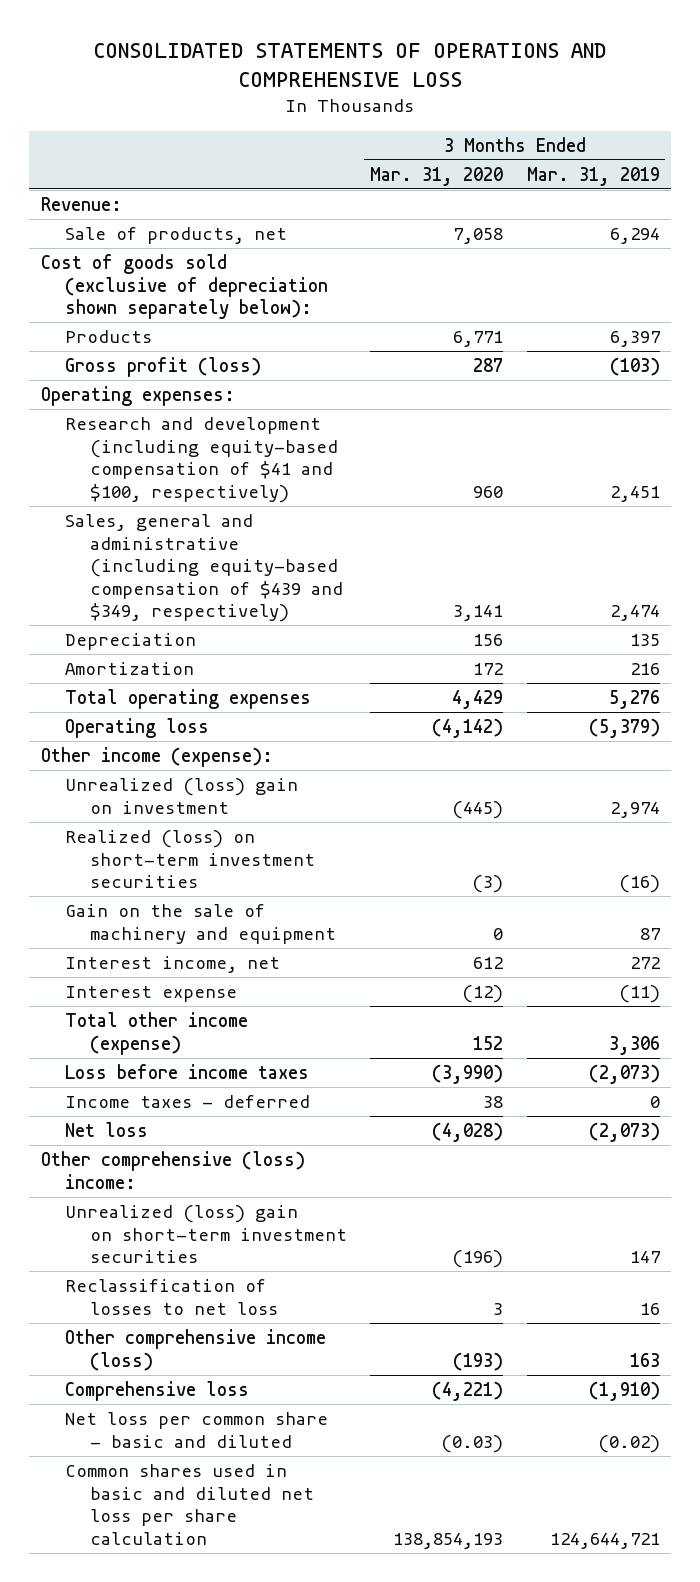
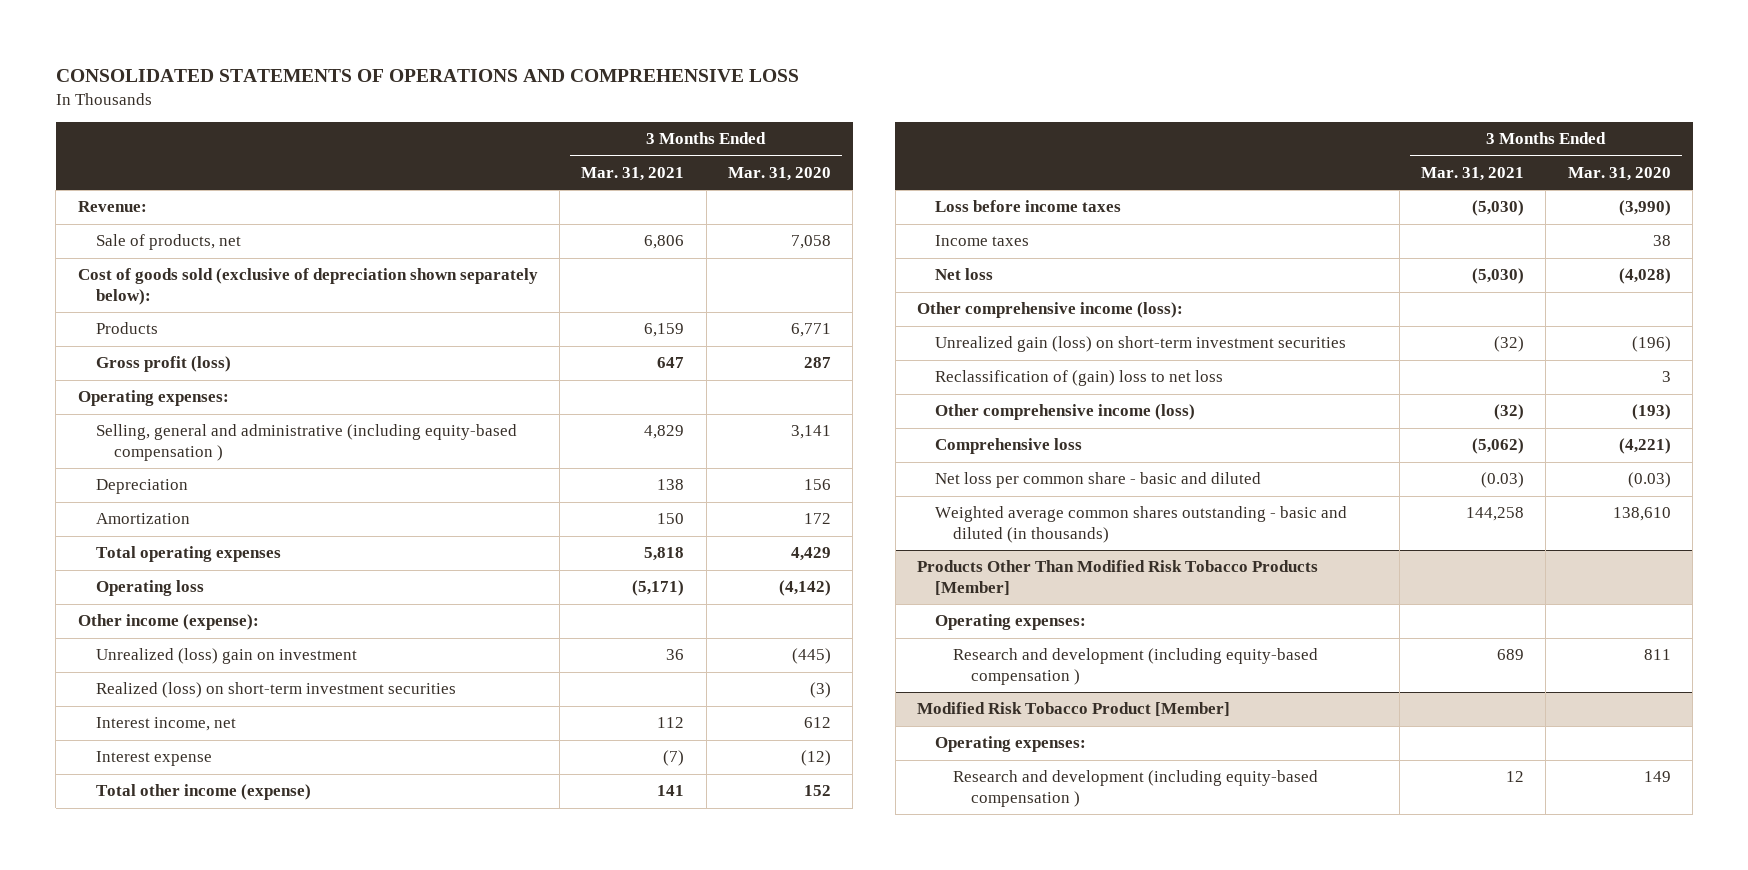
- | 3 Months Ended Mar. 31, 2020 | 3 Months Ended Mar. 31, 2019
+ | 3 Months Ended Mar. 31, 2021 | 3 Months Ended Mar. 31, 2020
- Research and development (including equity-based compensation of $41 and $100, respectively) | 960 | 2,451
- Sales, general and administrative (including equity-based compensation of $439 and $349, respectively) | 3,141 | 2,474
+ Selling, general and administrative (including equity-based compensation ) | 4,829 | 3,141
- Gain on the sale of machinery and equipment | 0 | 87
- Income taxes - deferred | 38 | 0
+ Income taxes | | 38
- Other comprehensive (loss) income:
- Unrealized (loss) gain on short-term investment securities | (196) | 147
- Reclassification of losses to net loss | 3 | 16
+ Other comprehensive income (loss):
+ Unrealized gain (loss) on short-term investment securities | (32) | (196)
+ Reclassification of (gain) loss to net loss | | 3
- Common shares used in basic and diluted net loss per share calculation | 138,854,193 | 124,644,721
+ Weighted average common shares outstanding - basic and diluted (in thousands) | 144,258 | 138,610
+ Products Other Than Modified Risk Tobacco Products [Member]
+ Operating expenses:
+ Research and development (including equity-based compensation ) | 689 | 811
+ Modified Risk Tobacco Product [Member]
+ Operating expenses:
+ Research and development (including equity-based compensation ) | 12 | 149

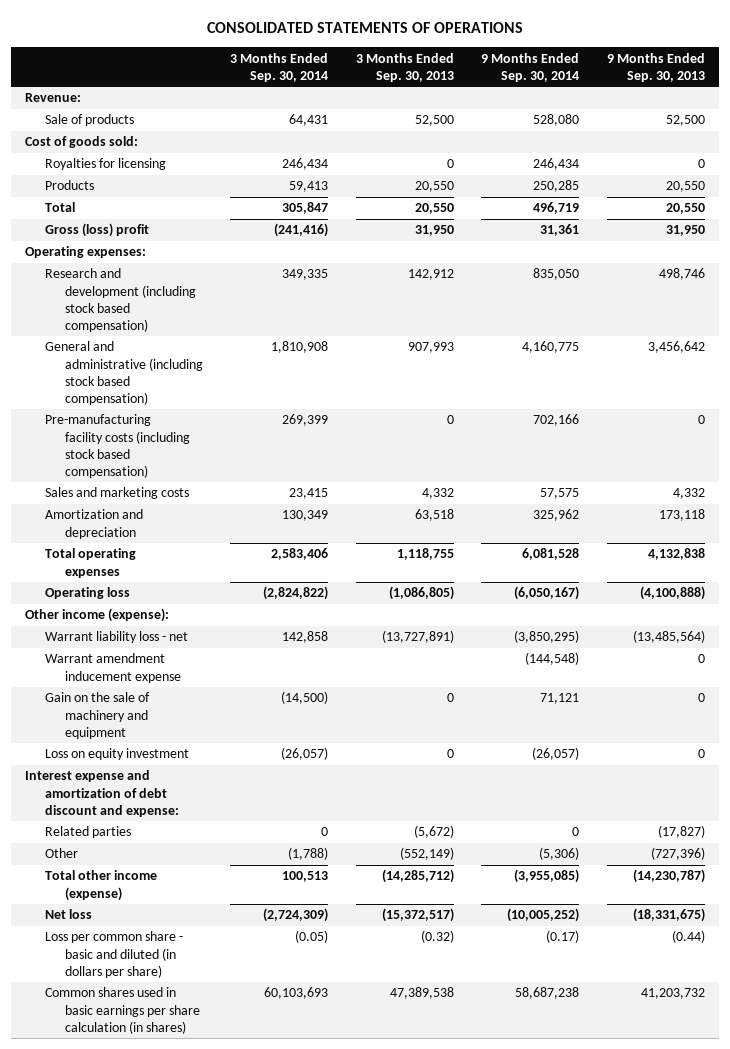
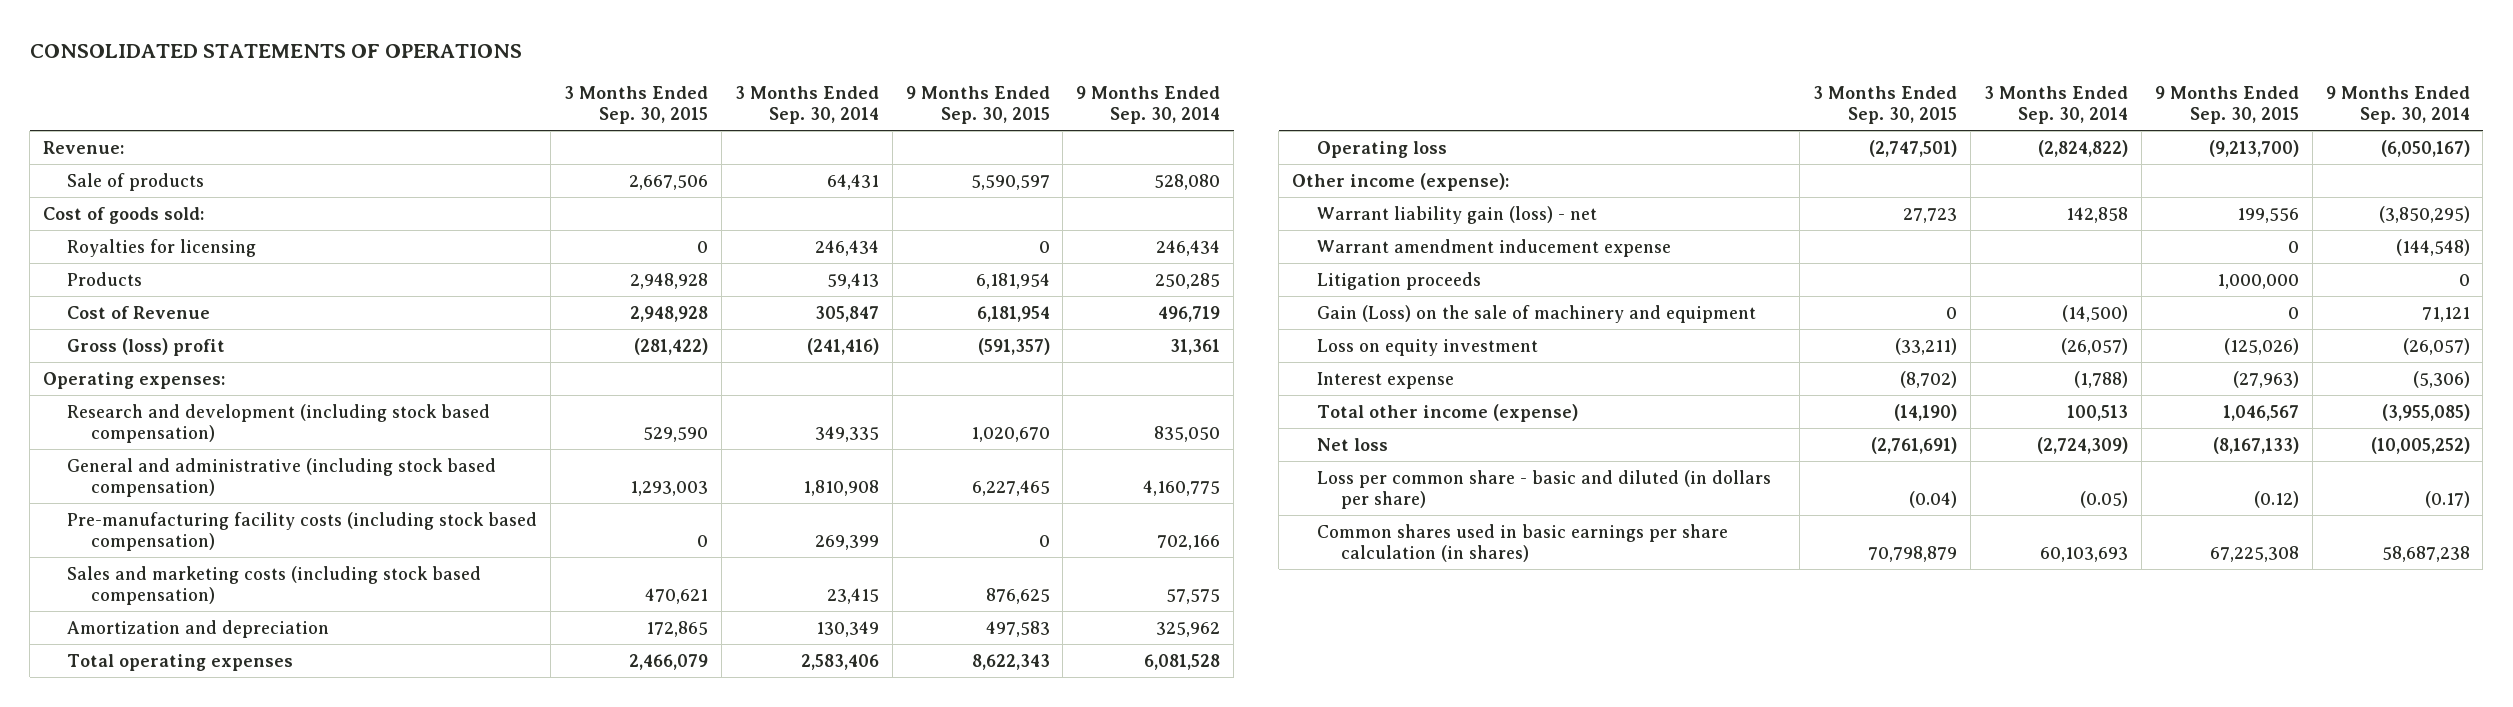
- | 3 Months Ended Sep. 30, 2014 | 3 Months Ended Sep. 30, 2013 | 9 Months Ended Sep. 30, 2014 | 9 Months Ended Sep. 30, 2013
+ | 3 Months Ended Sep. 30, 2015 | 3 Months Ended Sep. 30, 2014 | 9 Months Ended Sep. 30, 2015 | 9 Months Ended Sep. 30, 2014
- Total | 305,847 | 20,550 | 496,719 | 20,550
+ Cost of Revenue | 2,948,928 | 305,847 | 6,181,954 | 496,719
- Sales and marketing costs | 23,415 | 4,332 | 57,575 | 4,332
+ Sales and marketing costs (including stock based compensation) | 470,621 | 23,415 | 876,625 | 57,575
- Warrant liability loss - net | 142,858 | (13,727,891) | (3,850,295) | (13,485,564)
+ Warrant liability gain (loss) - net | 27,723 | 142,858 | 199,556 | (3,850,295)
- Gain on the sale of machinery and equipment | (14,500) | 0 | 71,121 | 0
+ Litigation proceeds | | | 1,000,000 | 0
+ Gain (Loss) on the sale of machinery and equipment | 0 | (14,500) | 0 | 71,121
- Interest expense and amortization of debt discount and expense:
- Related parties | 0 | (5,672) | 0 | (17,827)
- Other | (1,788) | (552,149) | (5,306) | (727,396)
+ Interest expense | (8,702) | (1,788) | (27,963) | (5,306)

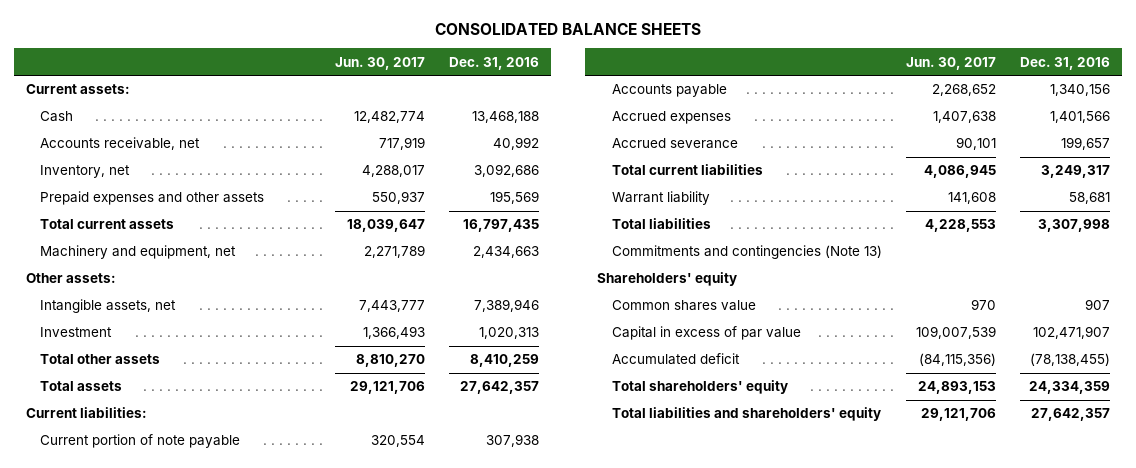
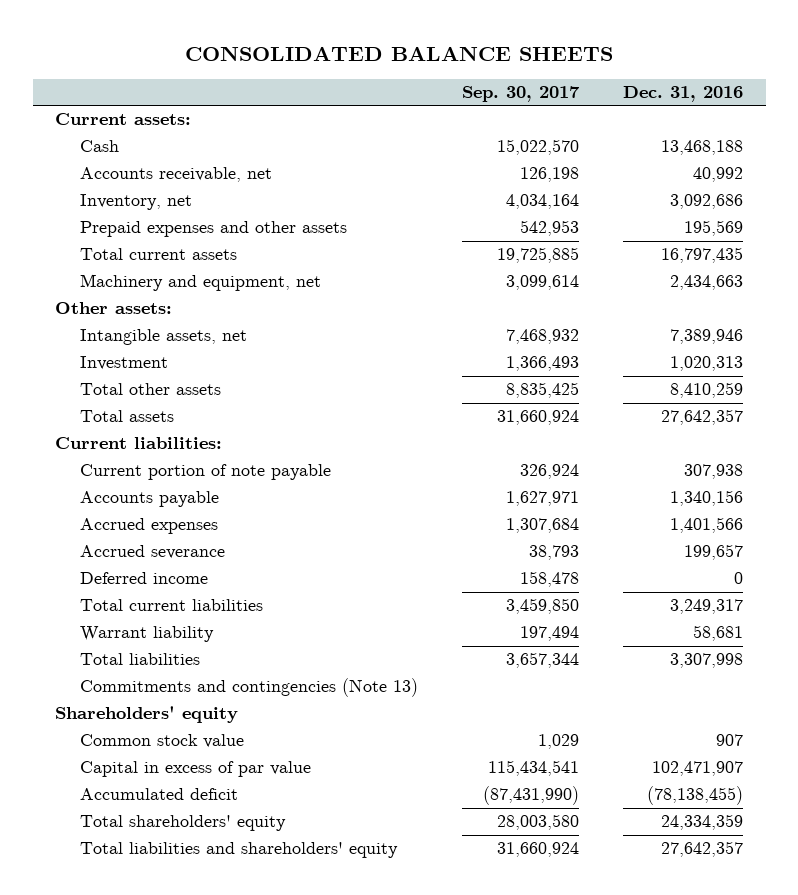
- | Jun. 30, 2017 | Dec. 31, 2016
+ | Sep. 30, 2017 | Dec. 31, 2016
+ Deferred income | 158,478 | 0
- Common shares value | 970 | 907
+ Common stock value | 1,029 | 907

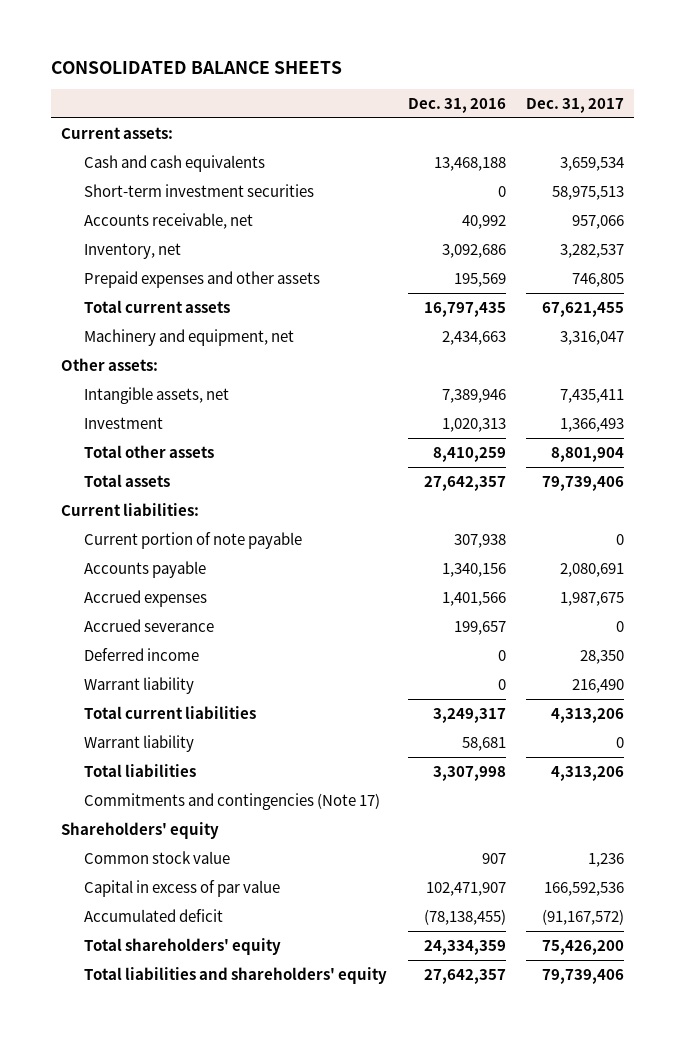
- | Sep. 30, 2017 | Dec. 31, 2016
+ | Dec. 31, 2016 | Dec. 31, 2017
- Cash | 15,022,570 | 13,468,188
+ Cash and cash equivalents | 13,468,188 | 3,659,534
+ Short-term investment securities | 0 | 58,975,513
+ Warrant liability | 0 | 216,490
- Commitments and contingencies (Note 13)
+ Commitments and contingencies (Note 17)

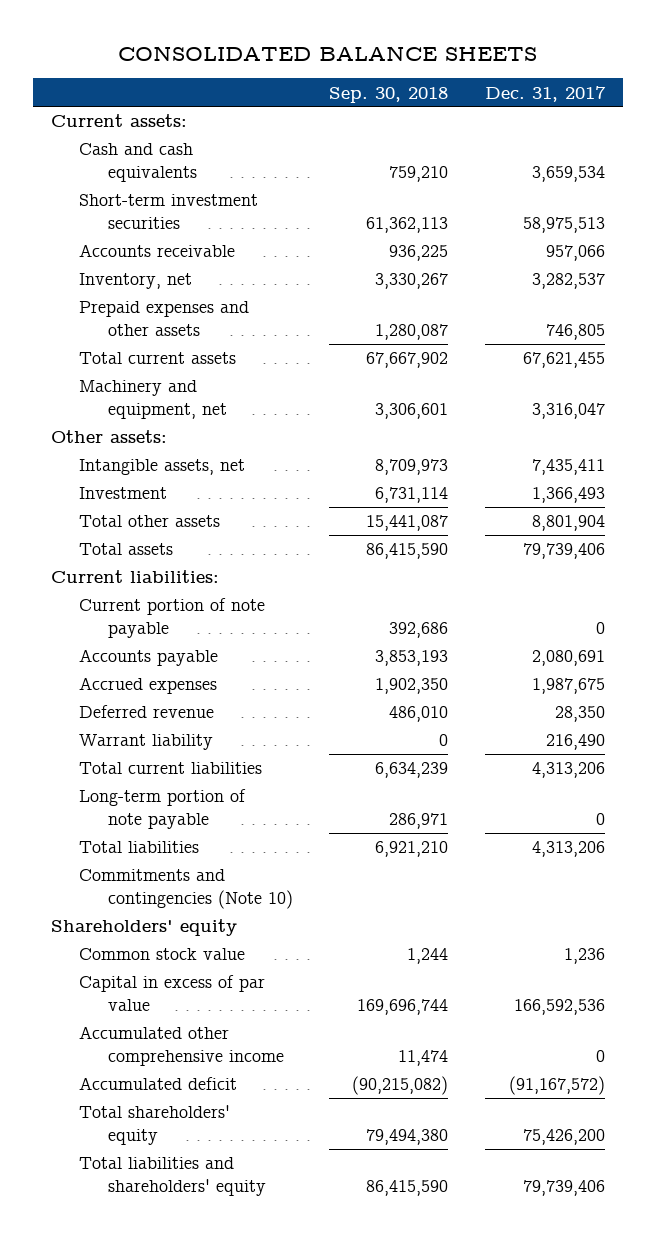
- | Dec. 31, 2016 | Dec. 31, 2017
+ | Sep. 30, 2018 | Dec. 31, 2017
- Accounts receivable, net | 40,992 | 957,066
+ Accounts receivable | 936,225 | 957,066
- Accrued severance | 199,657 | 0
- Deferred income | 0 | 28,350
+ Deferred revenue | 486,010 | 28,350
- Warrant liability | 58,681 | 0
+ Long-term portion of note payable | 286,971 | 0
- Commitments and contingencies (Note 17)
+ Commitments and contingencies (Note 10)
+ Accumulated other comprehensive income | 11,474 | 0

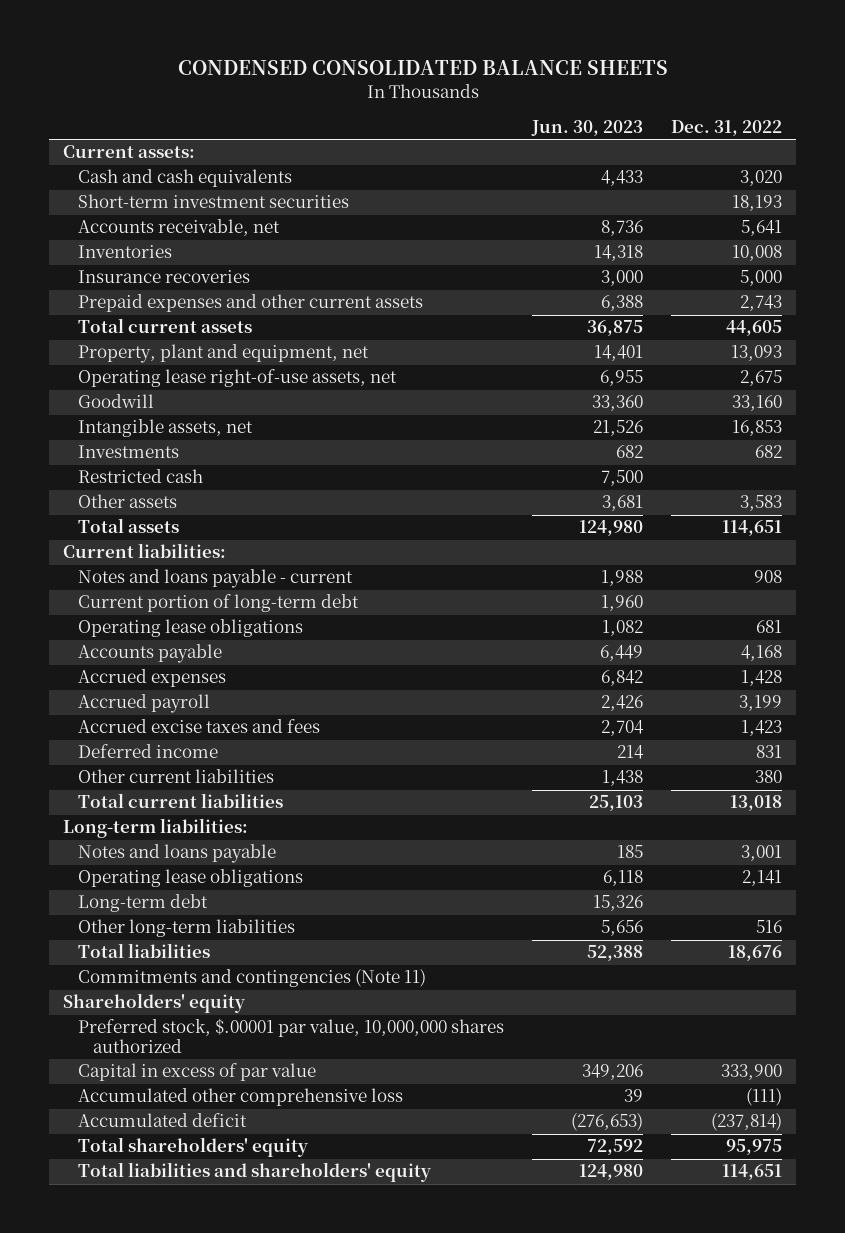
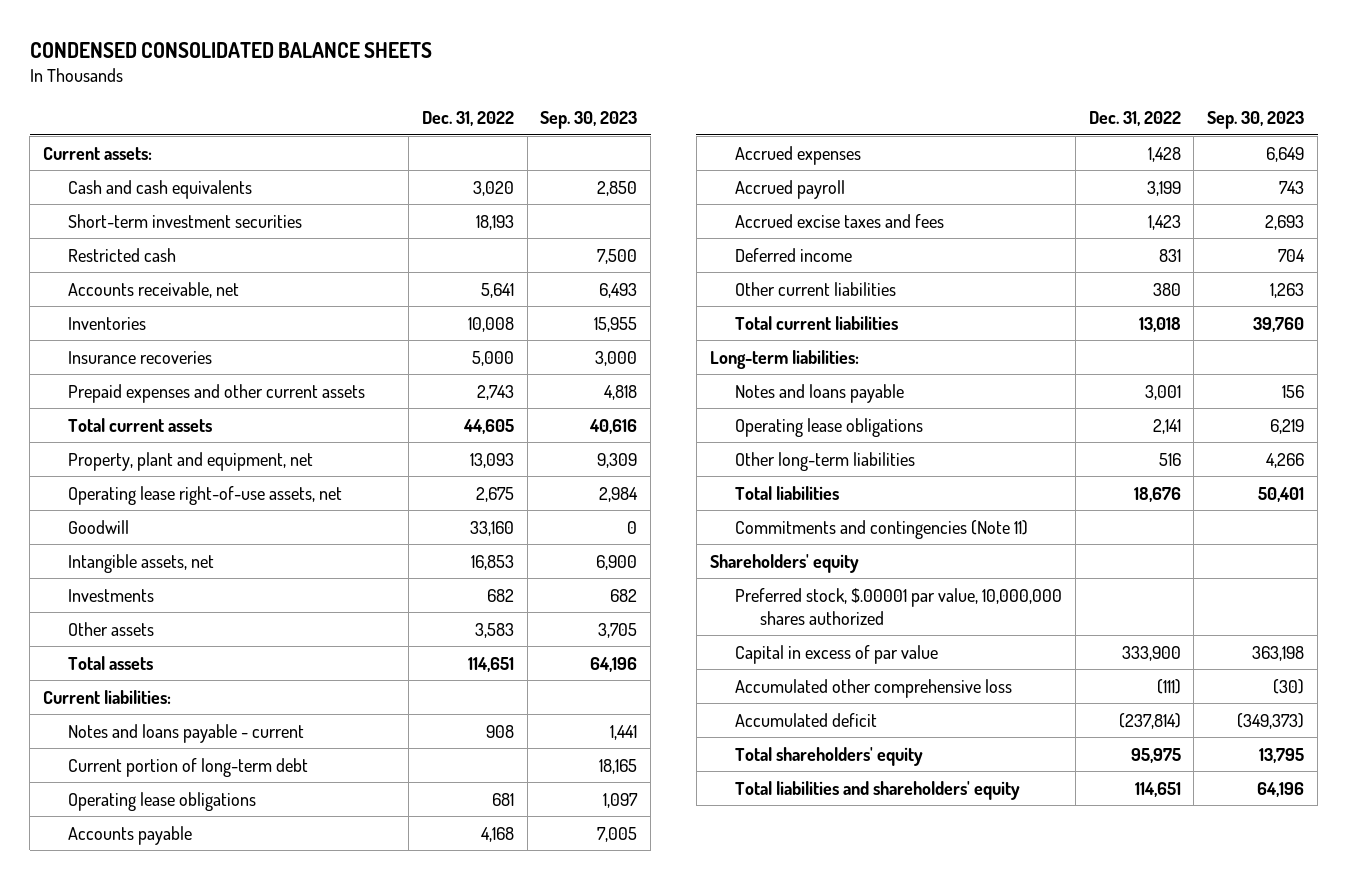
- | Jun. 30, 2023 | Dec. 31, 2022
+ | Dec. 31, 2022 | Sep. 30, 2023
moved up: Restricted cash | | 7,500
- Long-term debt | 15,326 |

